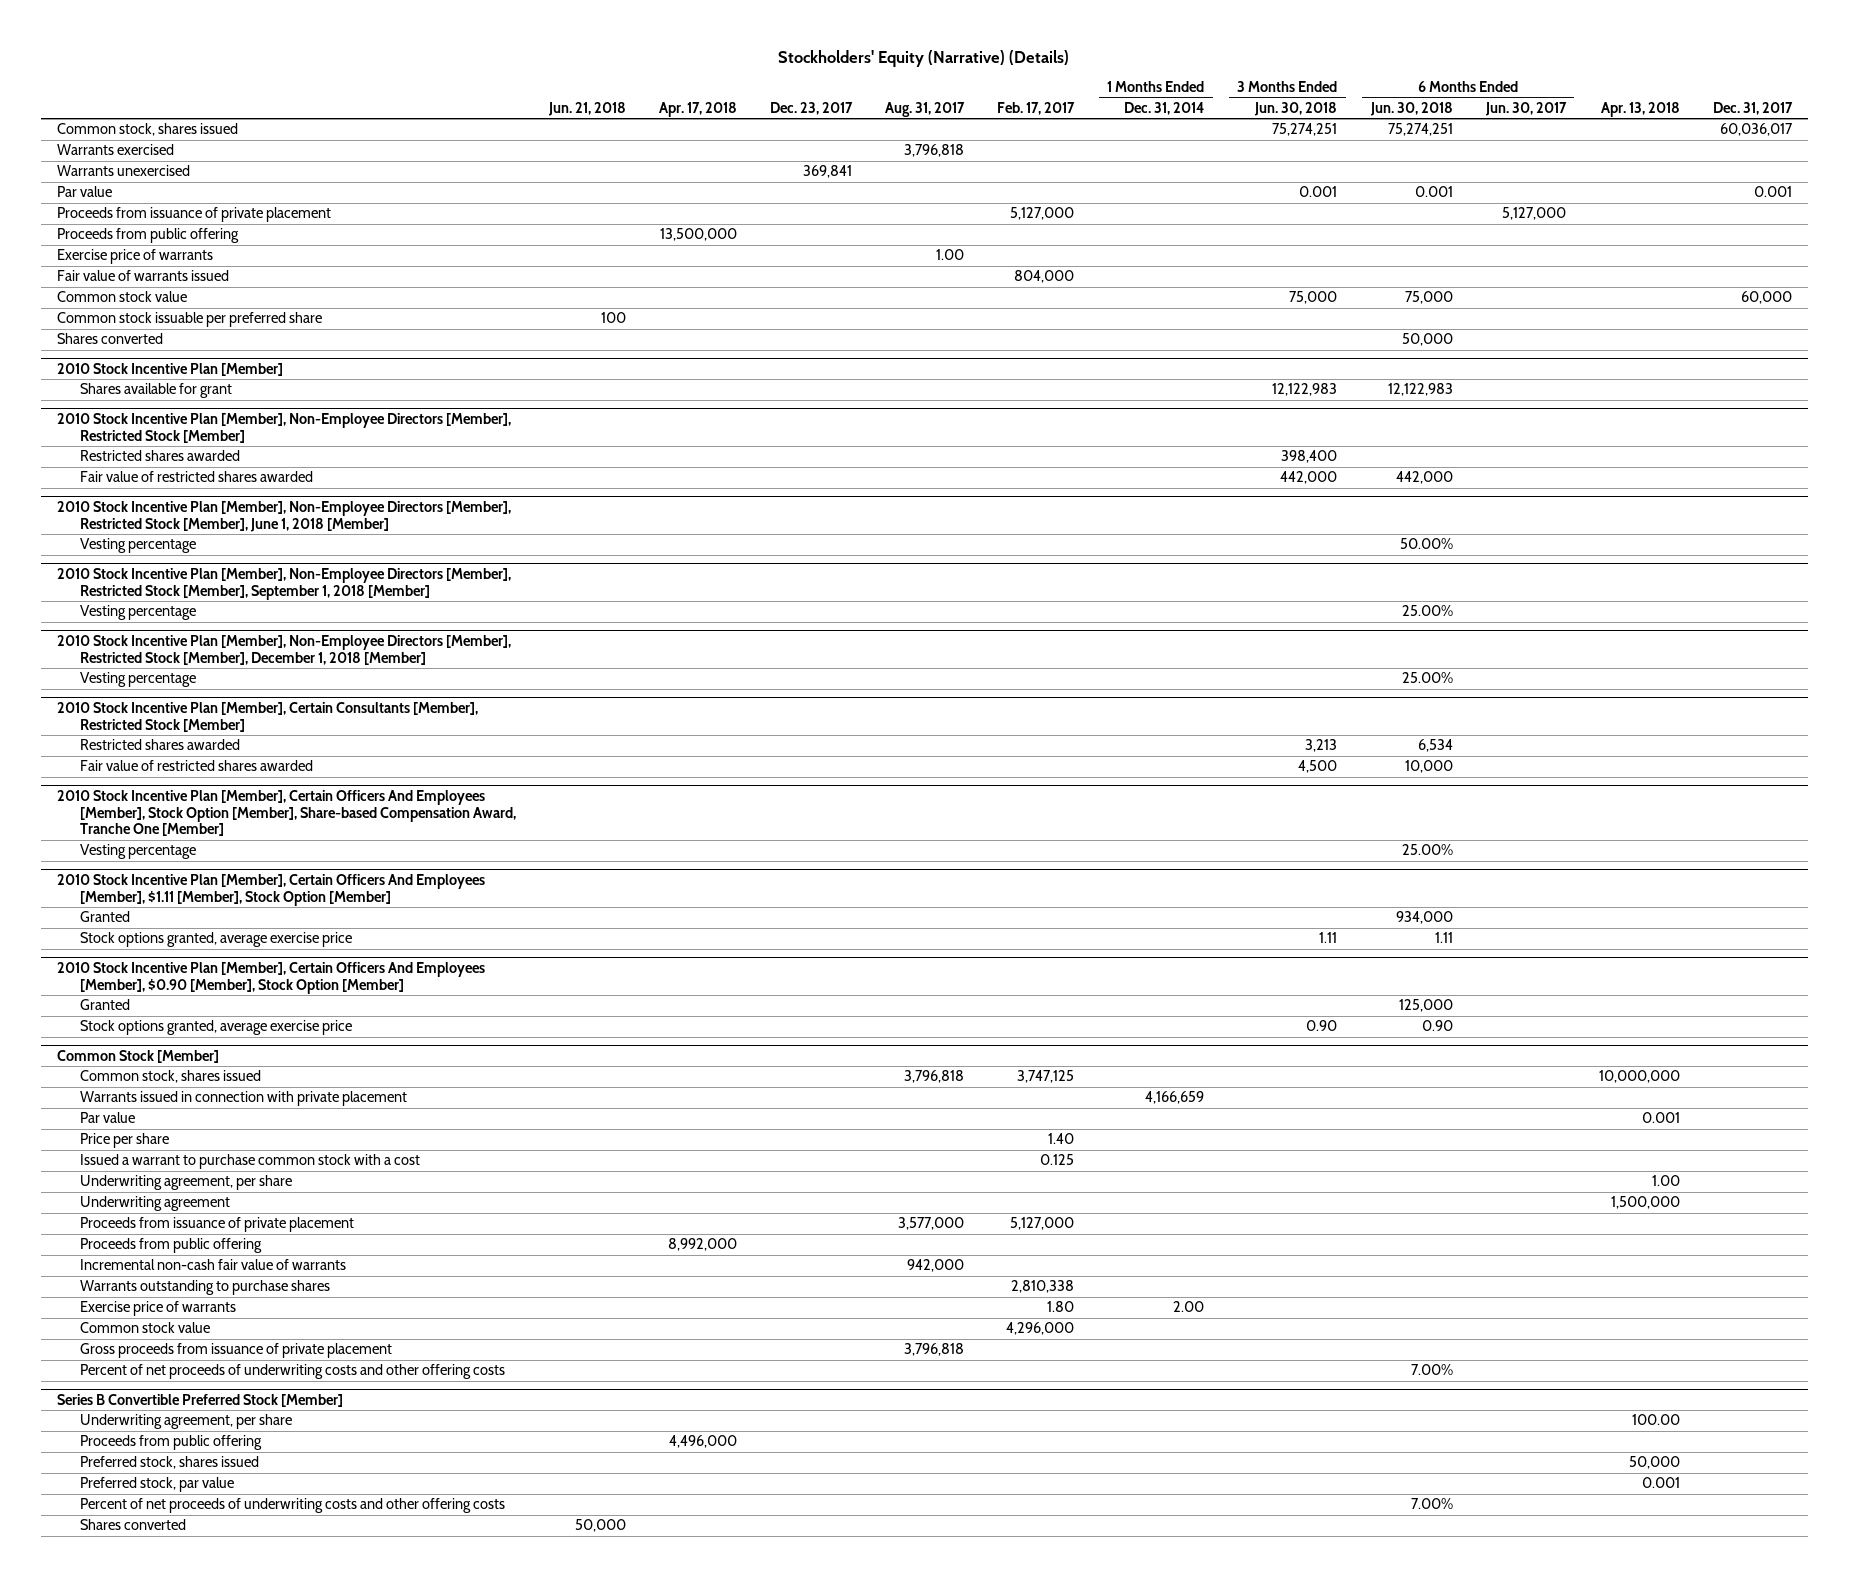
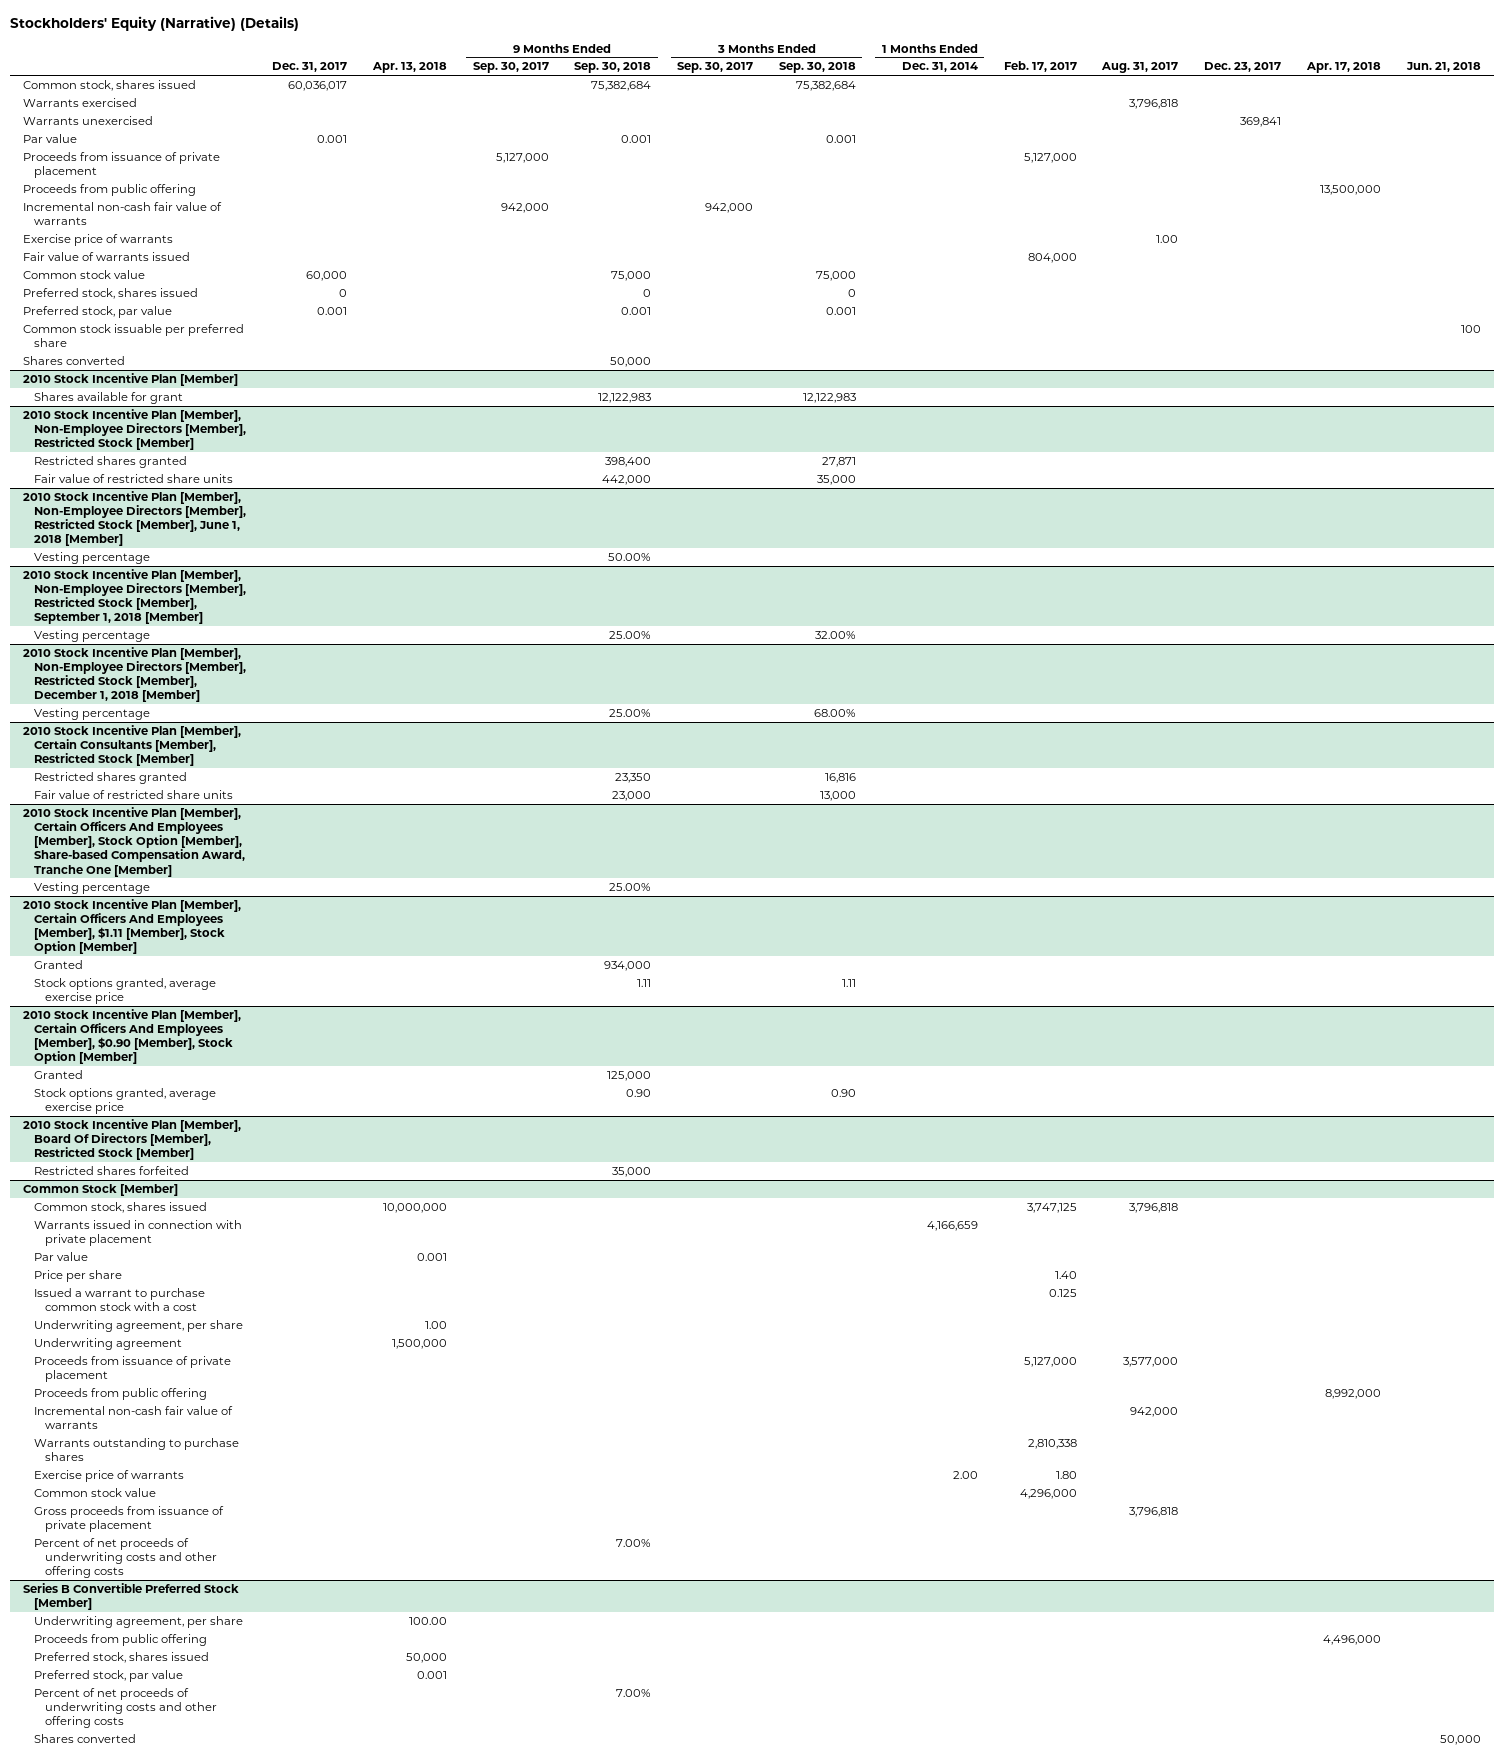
- | Jun. 21, 2018 | Apr. 17, 2018 | Dec. 23, 2017 | Aug. 31, 2017 | Feb. 17, 2017 | 1 Months Ended Dec. 31, 2014 | 3 Months Ended Jun. 30, 2018 | 6 Months Ended Jun. 30, 2018 | 6 Months Ended Jun. 30, 2017 | Apr. 13, 2018 | Dec. 31, 2017
+ | Dec. 31, 2017 | Apr. 13, 2018 | 9 Months Ended Sep. 30, 2017 | 9 Months Ended Sep. 30, 2018 | 3 Months Ended Sep. 30, 2017 | 3 Months Ended Sep. 30, 2018 | 1 Months Ended Dec. 31, 2014 | Feb. 17, 2017 | Aug. 31, 2017 | Dec. 23, 2017 | Apr. 17, 2018 | Jun. 21, 2018
+ Incremental non-cash fair value of warrants | | | 942,000 | | 942,000 | | | | | | |
+ Preferred stock, shares issued | 0 | | | 0 | | 0 | | | | | |
+ Preferred stock, par value | 0.001 | | | 0.001 | | 0.001 | | | | | |
@ 2010 Stock Incentive Plan [Member], Non-Employee Directors [Member], Restricted Stock [Member]
- Restricted shares awarded | | | | | | | 398,400 | | | |
- Fair value of restricted shares awarded | | | | | | | 442,000 | 442,000 | | |
+ Restricted shares granted | | | | 398,400 | | 27,871 | | | | | |
+ Fair value of restricted share units | | | | 442,000 | | 35,000 | | | | | |
@ 2010 Stock Incentive Plan [Member], Certain Consultants [Member], Restricted Stock [Member]
- Restricted shares awarded | | | | | | | 3,213 | 6,534 | | |
- Fair value of restricted shares awarded | | | | | | | 4,500 | 10,000 | | |
+ Restricted shares granted | | | | 23,350 | | 16,816 | | | | | |
+ Fair value of restricted share units | | | | 23,000 | | 13,000 | | | | | |
+ 2010 Stock Incentive Plan [Member], Board Of Directors [Member], Restricted Stock [Member]
+ Restricted shares forfeited | | | | 35,000 | | | | | | | |

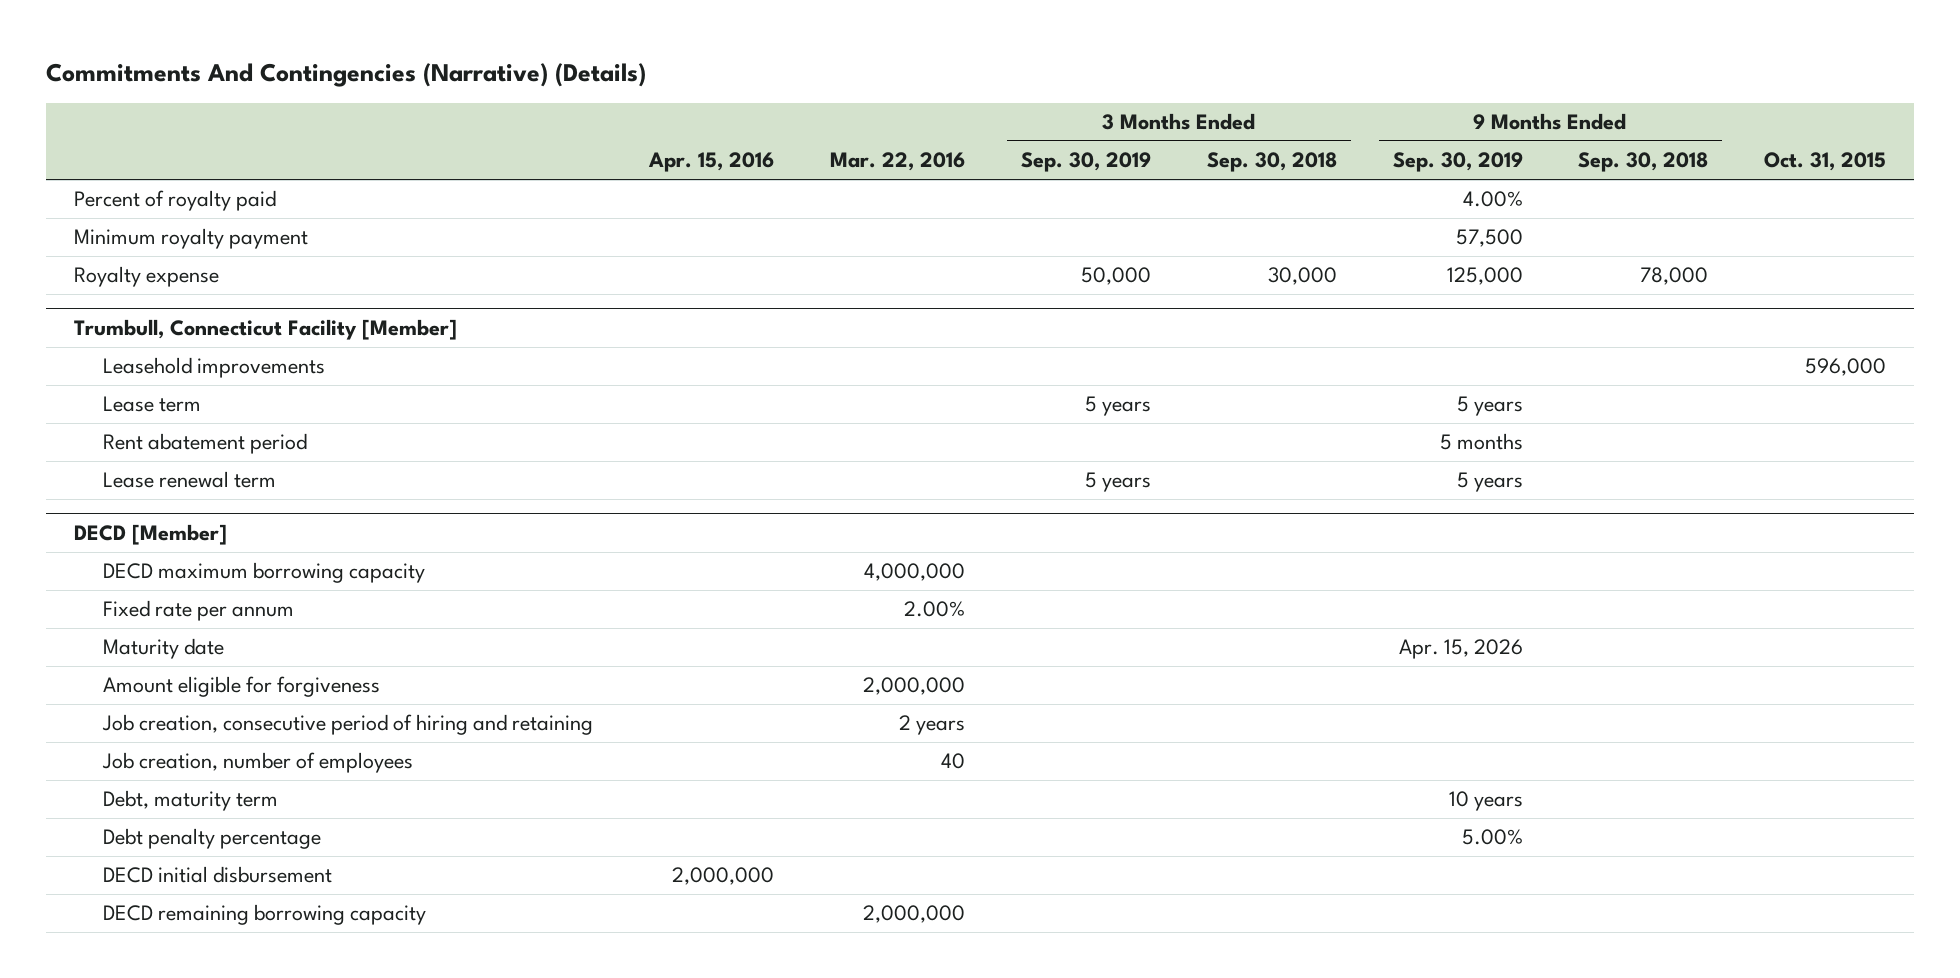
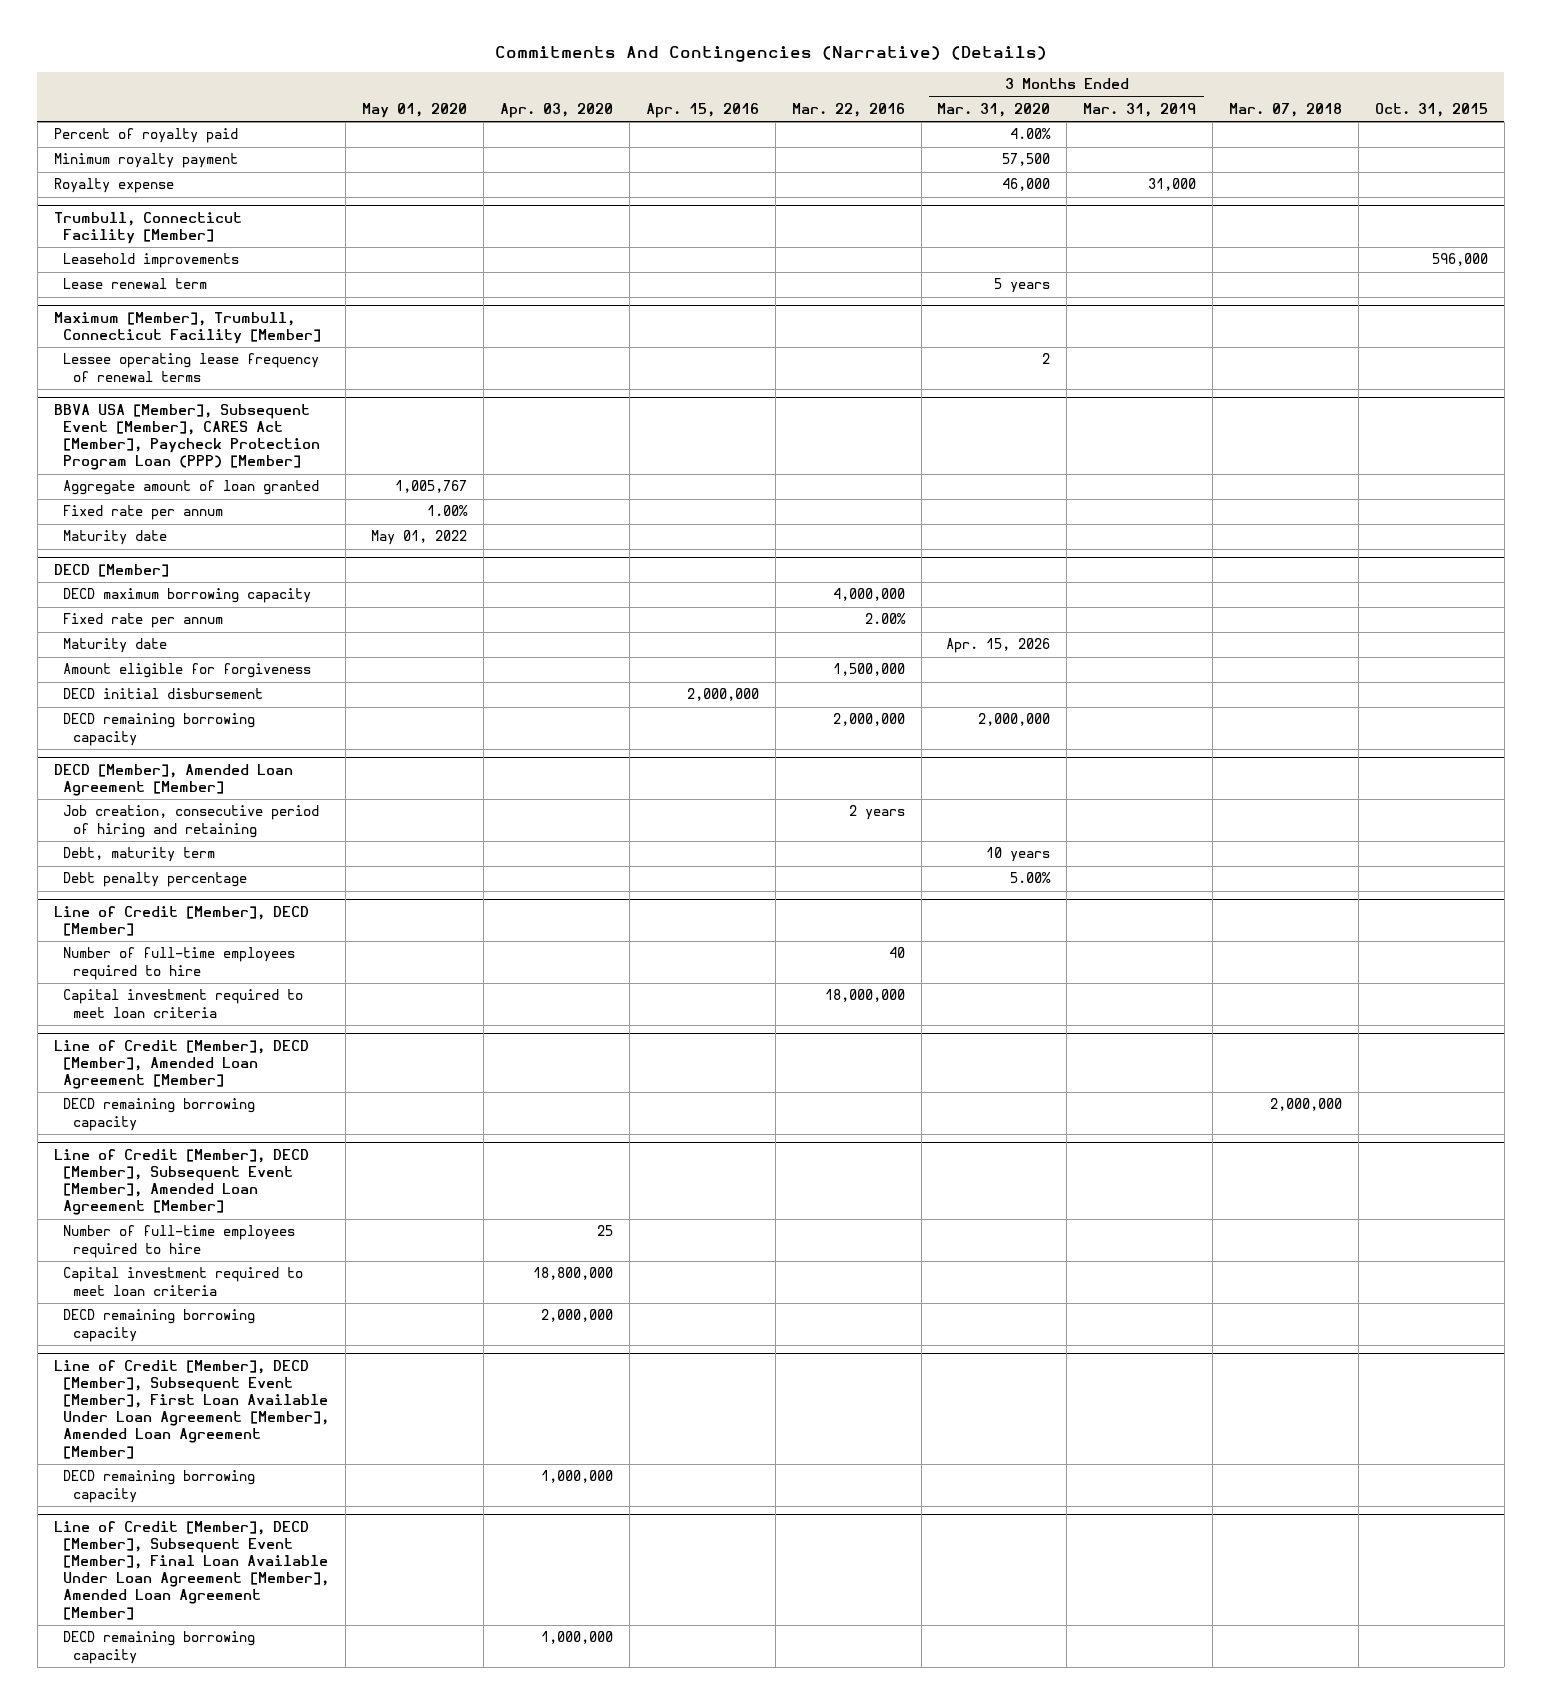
- | Apr. 15, 2016 | Mar. 22, 2016 | 3 Months Ended Sep. 30, 2019 | 3 Months Ended Sep. 30, 2018 | 9 Months Ended Sep. 30, 2019 | 9 Months Ended Sep. 30, 2018 | Oct. 31, 2015
+ | May 01, 2020 | Apr. 03, 2020 | Apr. 15, 2016 | Mar. 22, 2016 | 3 Months Ended Mar. 31, 2020 | 3 Months Ended Mar. 31, 2019 | Mar. 07, 2018 | Oct. 31, 2015
@ Trumbull, Connecticut Facility [Member]
- Lease term | | | 5 years | | 5 years | |
- Rent abatement period | | | | | 5 months | |
+ Maximum [Member], Trumbull, Connecticut Facility [Member]
+ Lessee operating lease frequency of renewal terms | | | | | 2 | | |
+ BBVA USA [Member], Subsequent Event [Member], CARES Act [Member], Paycheck Protection Program Loan (PPP) [Member]
+ Aggregate amount of loan granted | 1,005,767 | | | | | | |
+ Fixed rate per annum | 1.00% | | | | | | |
+ Maturity date | May 01, 2022 | | | | | | |
@ DECD [Member]
- Amount eligible for forgiveness | | 2,000,000 | | | | |
- Job creation, consecutive period of hiring and retaining | | 2 years | | | | |
- Job creation, number of employees | | 40 | | | | |
- Debt, maturity term | | | | | 10 years | |
- Debt penalty percentage | | | | | 5.00% | |
+ Amount eligible for forgiveness | | | | 1,500,000 | | | |
+ DECD [Member], Amended Loan Agreement [Member]
+ Job creation, consecutive period of hiring and retaining | | | | 2 years | | | |
+ Debt, maturity term | | | | | 10 years | | |
+ Debt penalty percentage | | | | | 5.00% | | |
+ Line of Credit [Member], DECD [Member]
+ Number of full-time employees required to hire | | | | 40 | | | |
+ Capital investment required to meet loan criteria | | | | 18,000,000 | | | |
+ Line of Credit [Member], DECD [Member], Amended Loan Agreement [Member]
+ DECD remaining borrowing capacity | | | | | | | 2,000,000 |
+ Line of Credit [Member], DECD [Member], Subsequent Event [Member], Amended Loan Agreement [Member]
+ Number of full-time employees required to hire | | 25 | | | | | |
+ Capital investment required to meet loan criteria | | 18,800,000 | | | | | |
+ DECD remaining borrowing capacity | | 2,000,000 | | | | | |
+ Line of Credit [Member], DECD [Member], Subsequent Event [Member], First Loan Available Under Loan Agreement [Member], Amended Loan Agreement [Member]
+ DECD remaining borrowing capacity | | 1,000,000 | | | | | |
+ Line of Credit [Member], DECD [Member], Subsequent Event [Member], Final Loan Available Under Loan Agreement [Member], Amended Loan Agreement [Member]
+ DECD remaining borrowing capacity | | 1,000,000 | | | | | |

